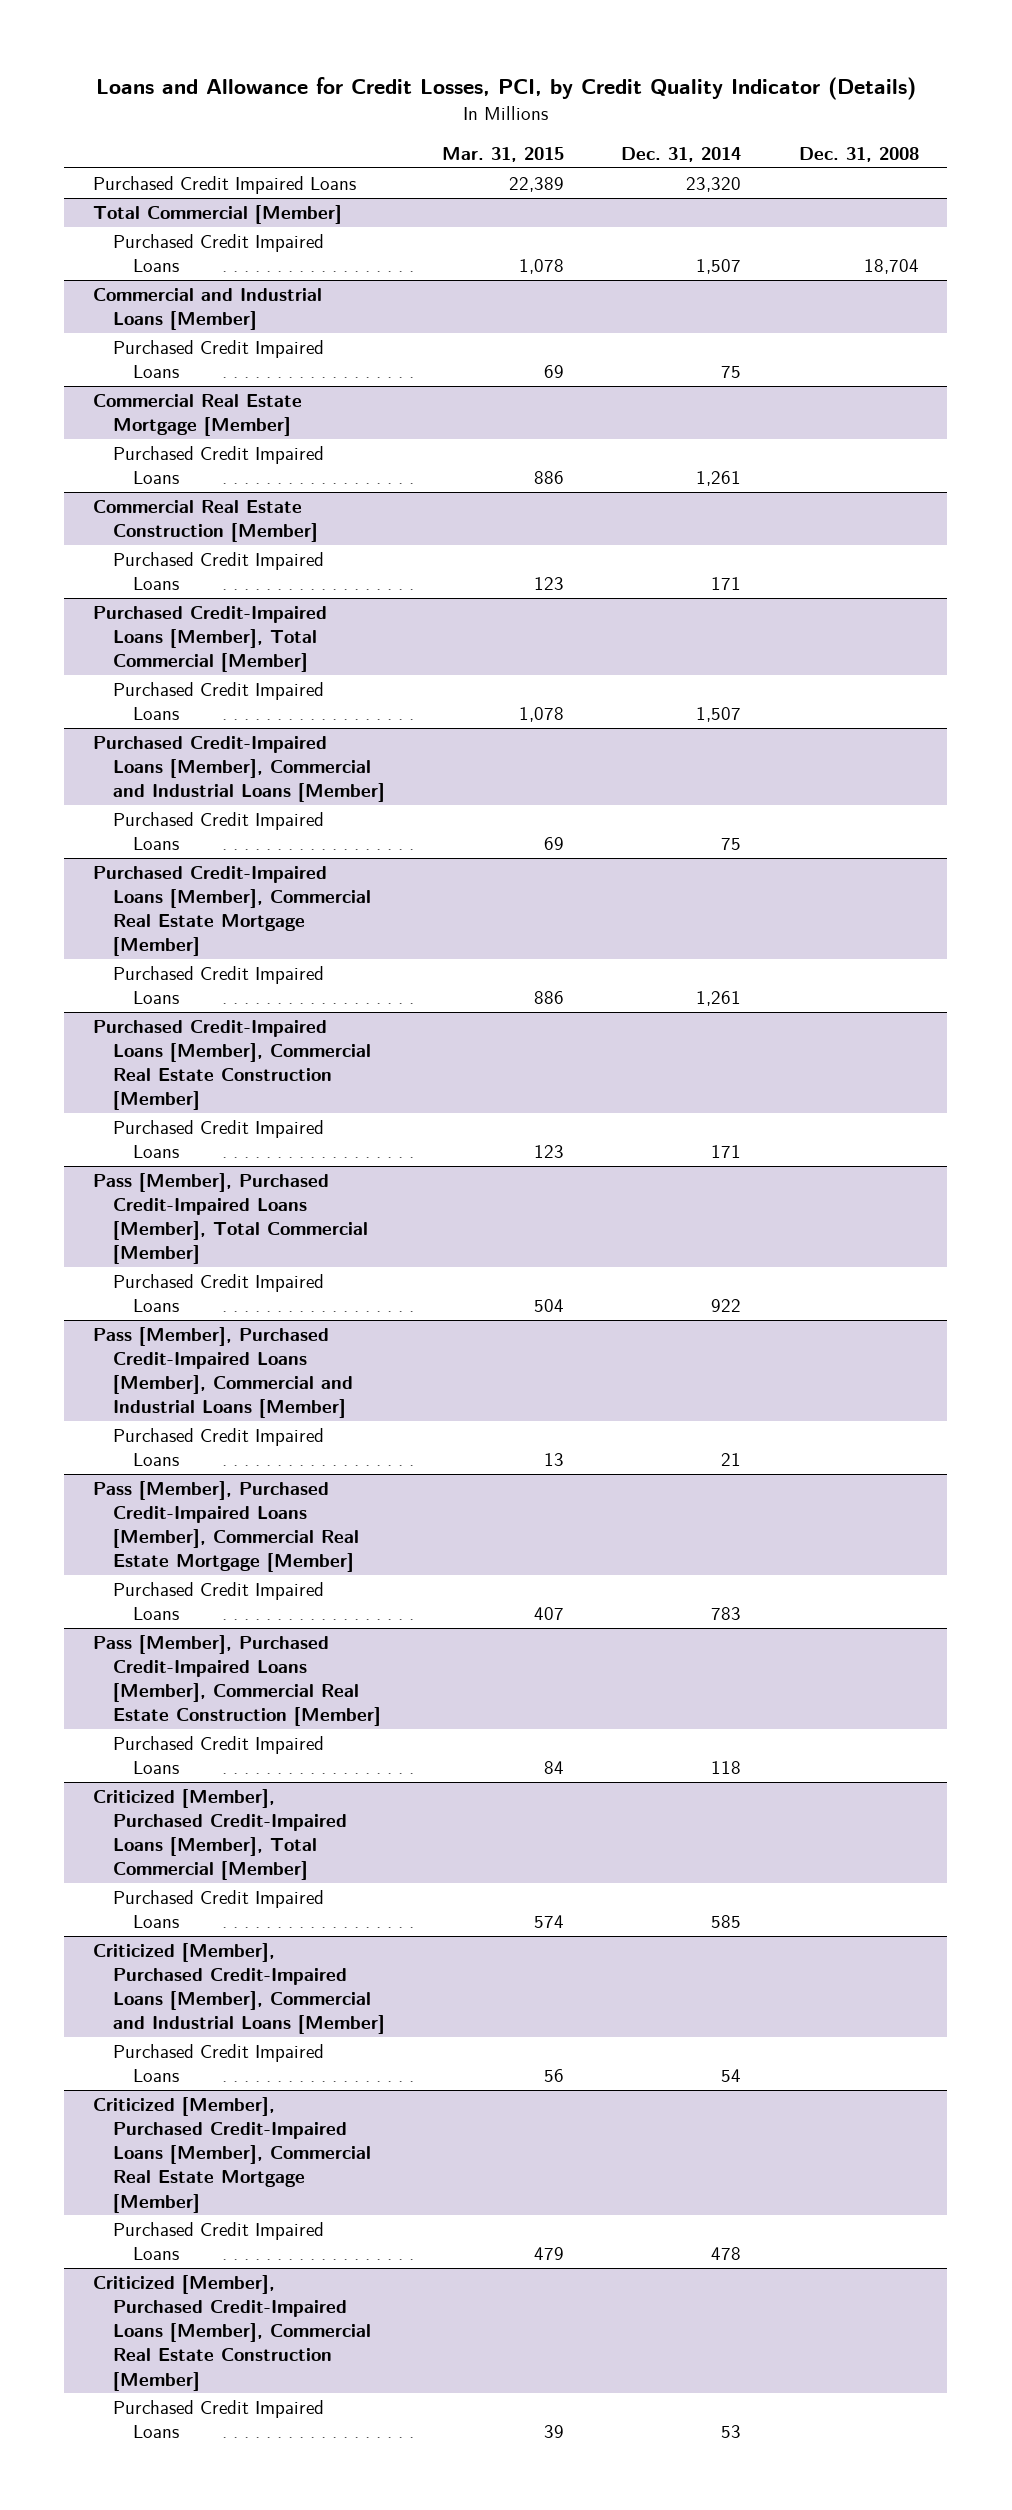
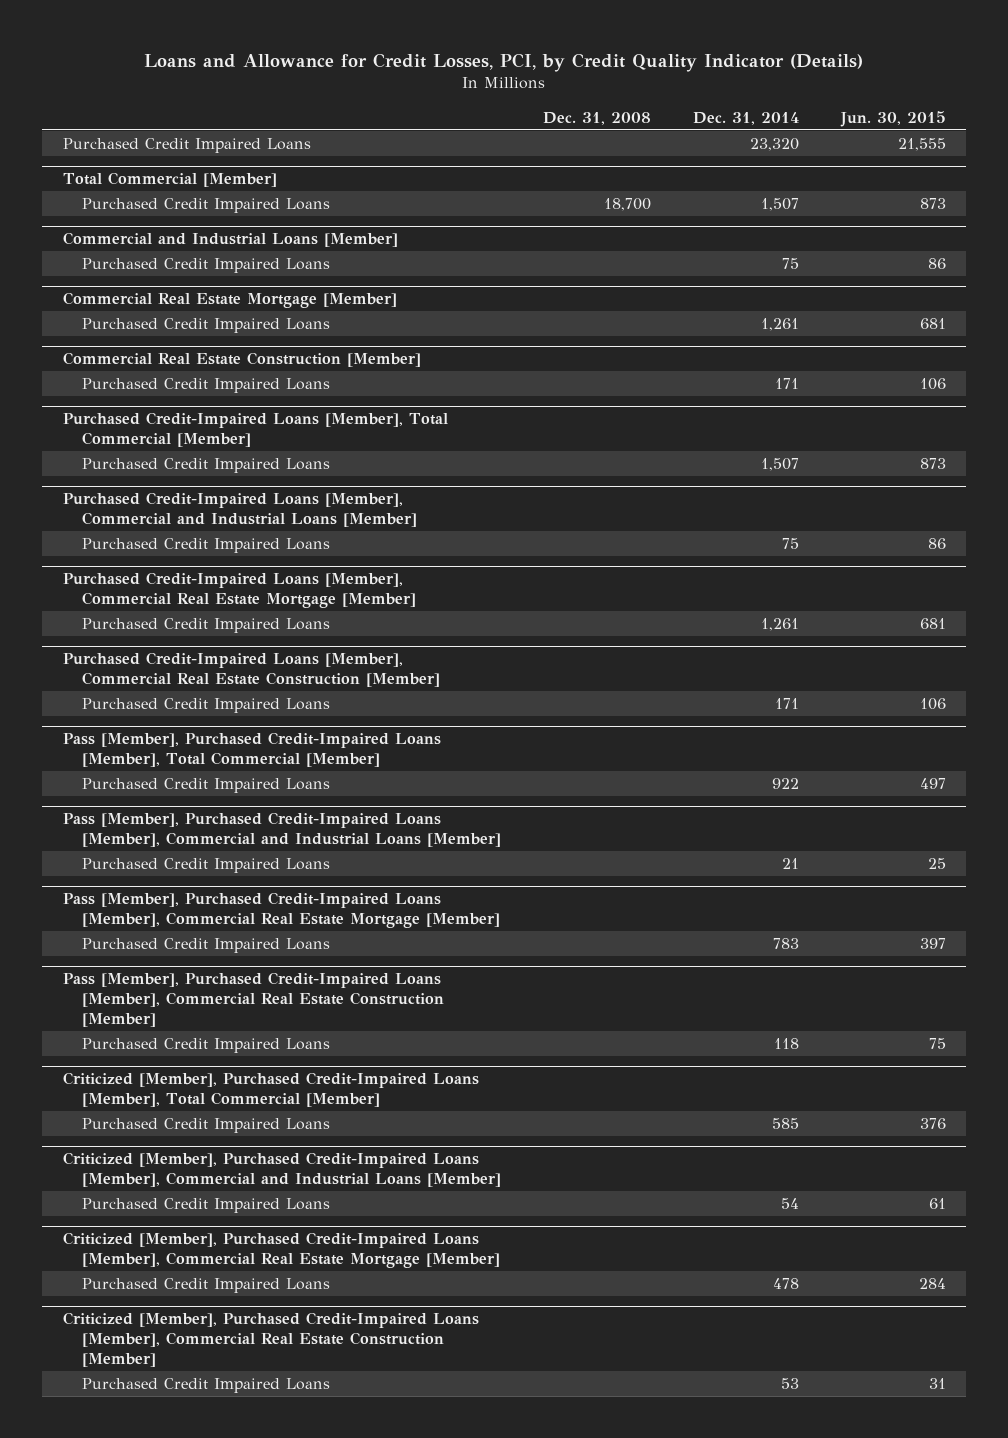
- | Mar. 31, 2015 | Dec. 31, 2014 | Dec. 31, 2008
+ | Dec. 31, 2008 | Dec. 31, 2014 | Jun. 30, 2015
@ Total Commercial [Member]
- Purchased Credit Impaired Loans | 1,078 | 1,507 | 18,704
+ Purchased Credit Impaired Loans | 18,700 | 1,507 | 873

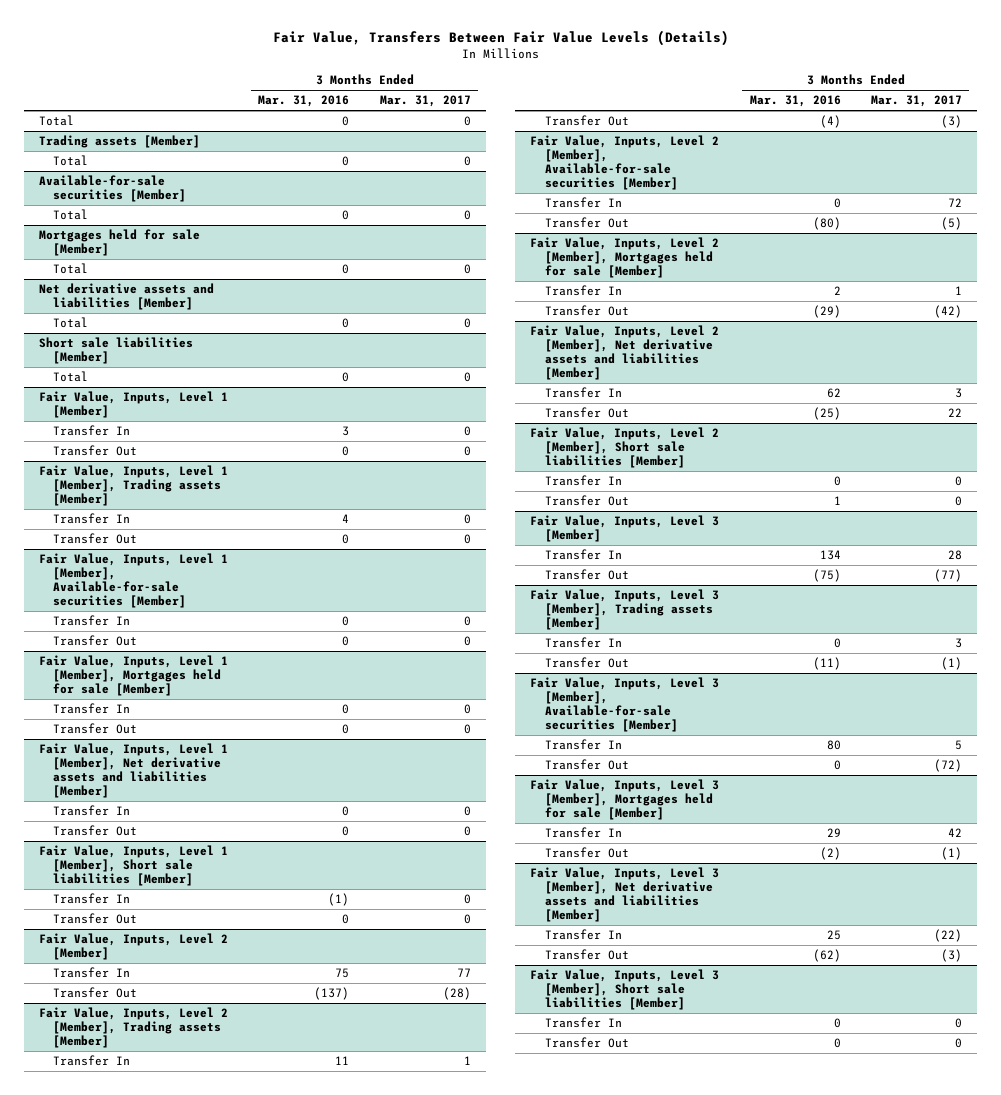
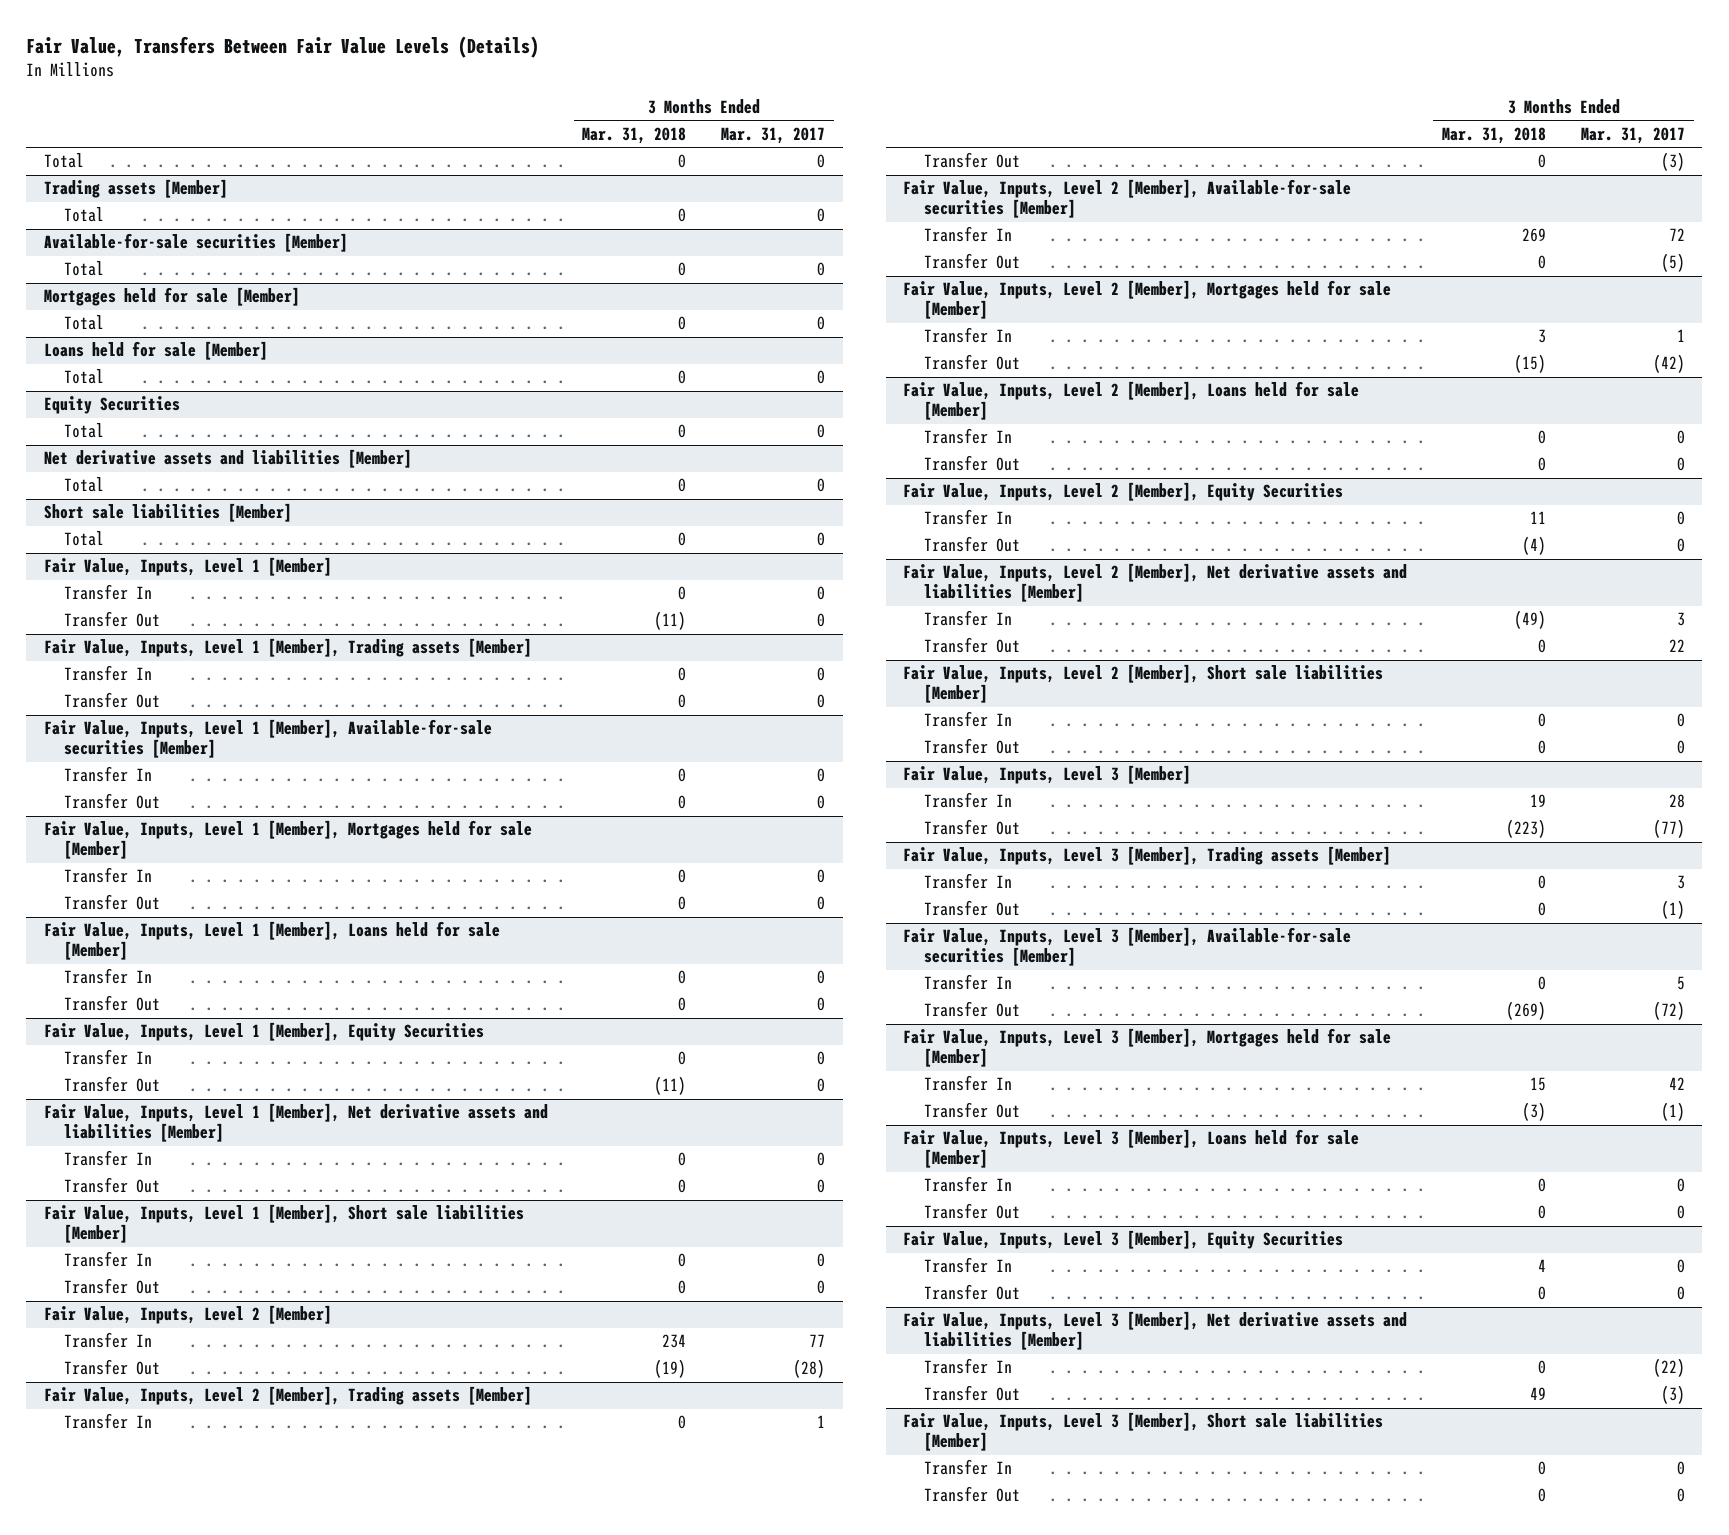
- | 3 Months Ended Mar. 31, 2016 | 3 Months Ended Mar. 31, 2017
+ | 3 Months Ended Mar. 31, 2018 | 3 Months Ended Mar. 31, 2017
+ Loans held for sale [Member]
+ Total | 0 | 0
+ Equity Securities
+ Total | 0 | 0
+ Fair Value, Inputs, Level 1 [Member], Loans held for sale [Member]
+ Transfer In | 0 | 0
+ Transfer Out | 0 | 0
+ Fair Value, Inputs, Level 1 [Member], Equity Securities
+ Transfer In | 0 | 0
+ Transfer Out | (11) | 0
+ Fair Value, Inputs, Level 2 [Member], Loans held for sale [Member]
+ Transfer In | 0 | 0
+ Transfer Out | 0 | 0
+ Fair Value, Inputs, Level 2 [Member], Equity Securities
+ Transfer In | 11 | 0
+ Transfer Out | (4) | 0
+ Fair Value, Inputs, Level 3 [Member], Loans held for sale [Member]
+ Transfer In | 0 | 0
+ Transfer Out | 0 | 0
+ Fair Value, Inputs, Level 3 [Member], Equity Securities
+ Transfer In | 4 | 0
+ Transfer Out | 0 | 0

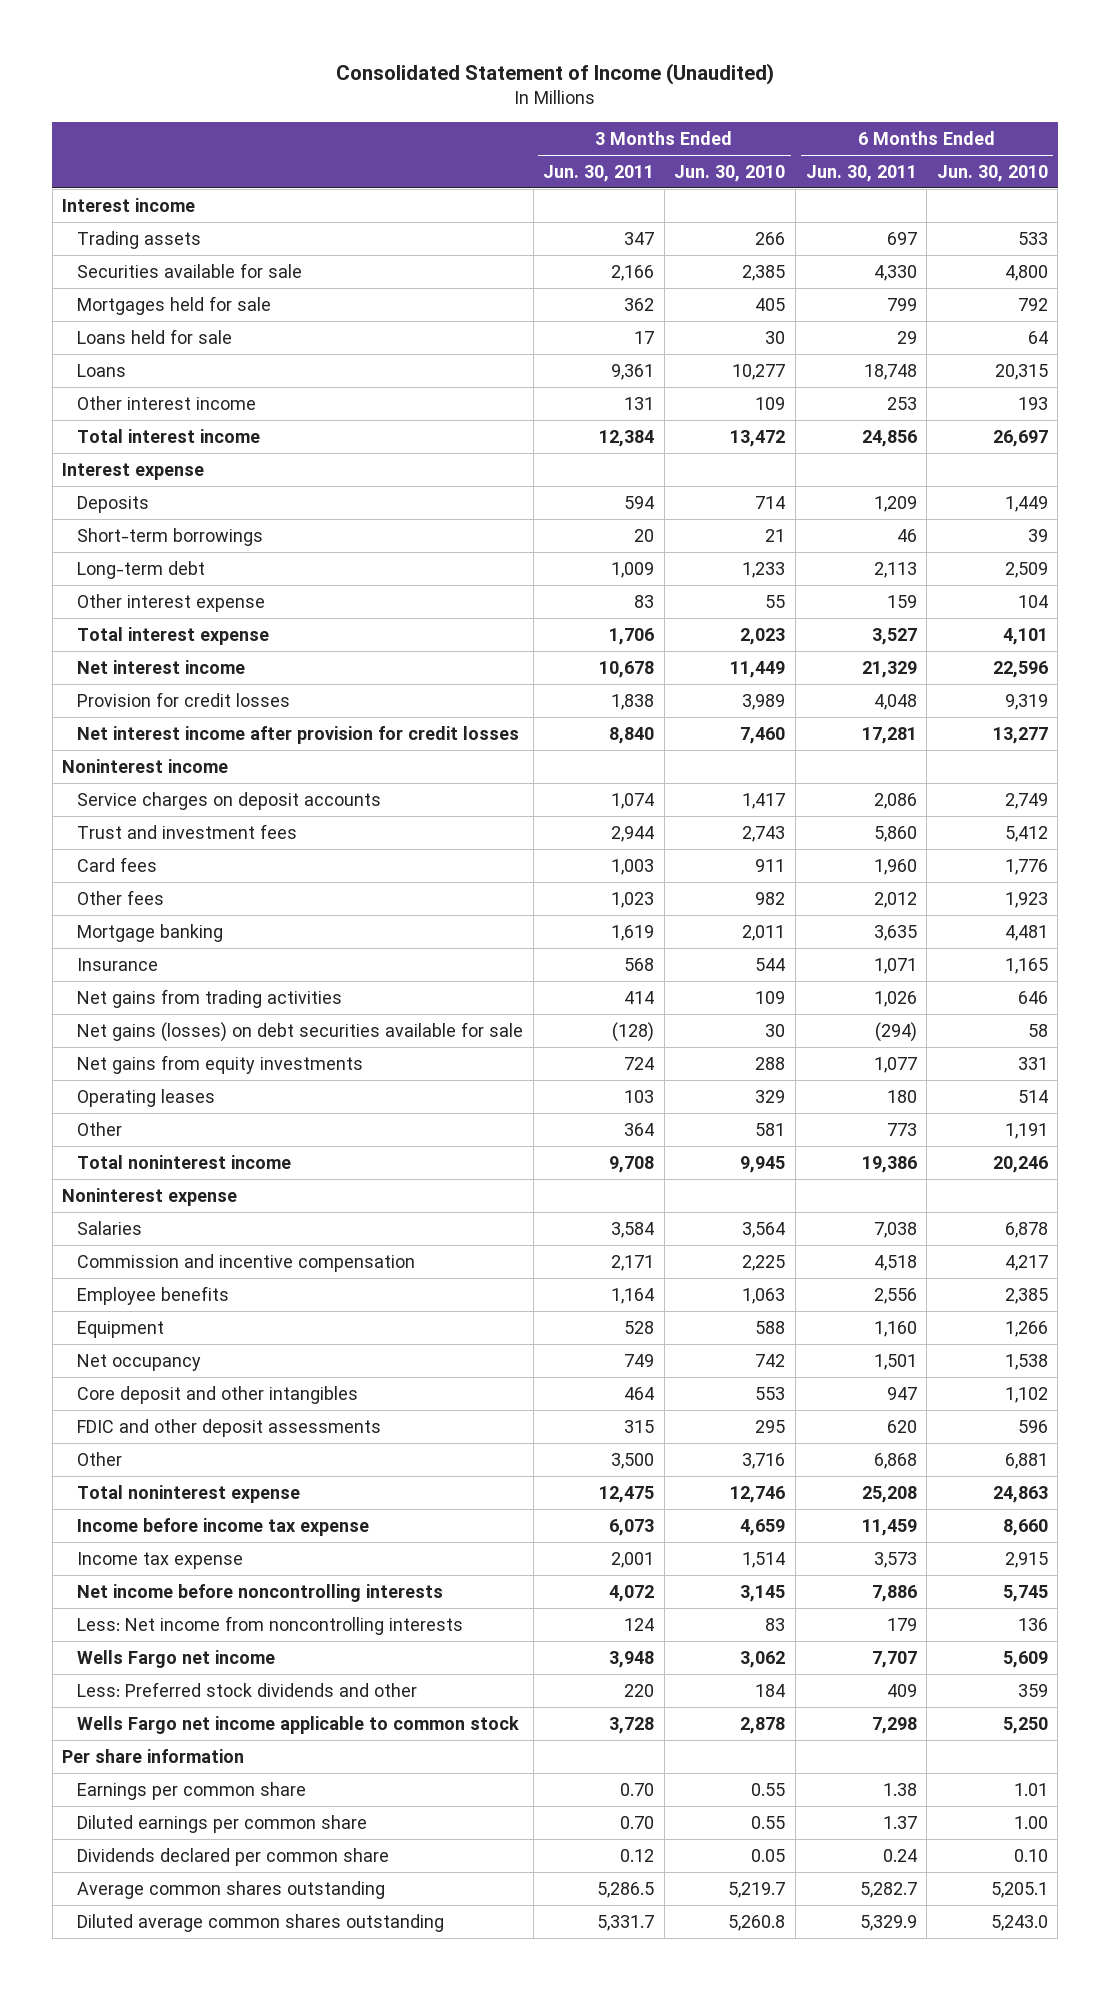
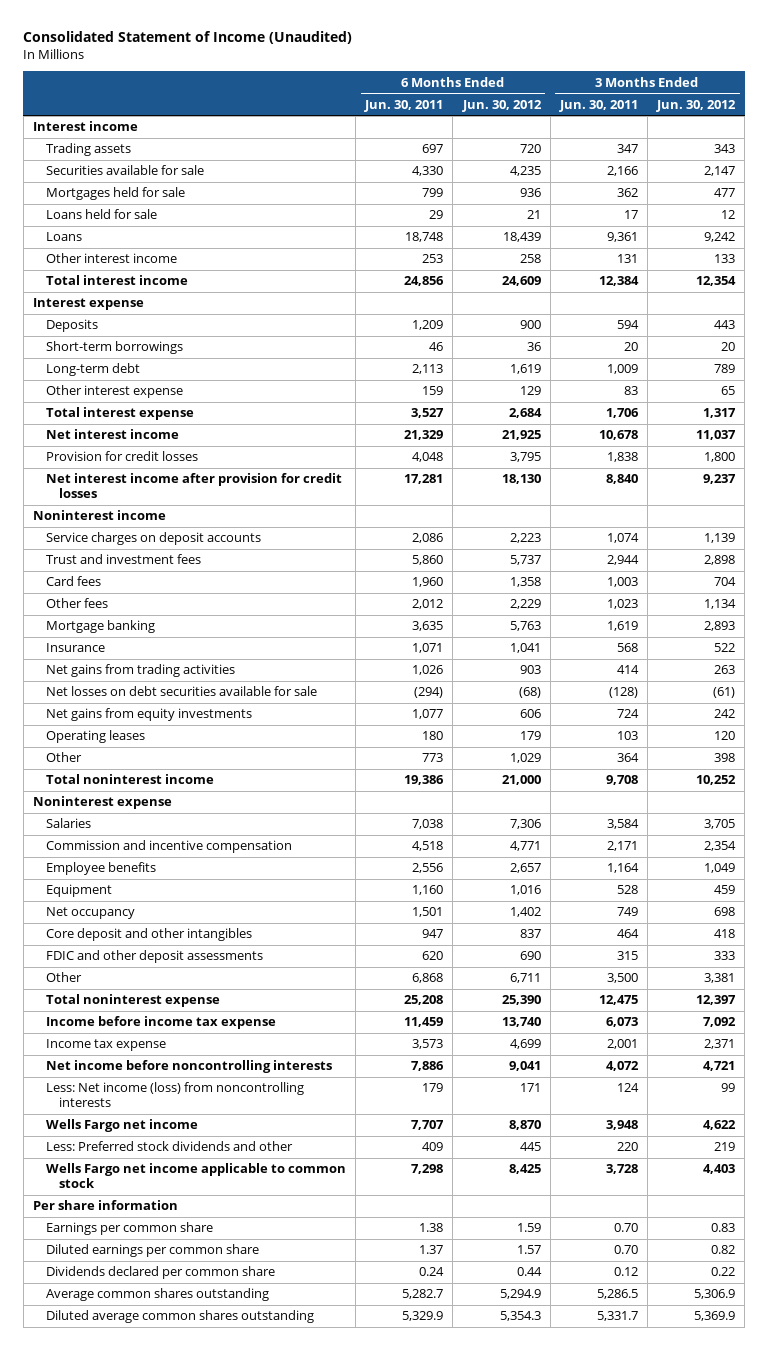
- | 3 Months Ended Jun. 30, 2011 | 3 Months Ended Jun. 30, 2010 | 6 Months Ended Jun. 30, 2011 | 6 Months Ended Jun. 30, 2010
+ | 6 Months Ended Jun. 30, 2011 | 6 Months Ended Jun. 30, 2012 | 3 Months Ended Jun. 30, 2011 | 3 Months Ended Jun. 30, 2012
- Net gains (losses) on debt securities available for sale | (128) | 30 | (294) | 58
+ Net losses on debt securities available for sale | (294) | (68) | (128) | (61)
- Less: Net income from noncontrolling interests | 124 | 83 | 179 | 136
+ Less: Net income (loss) from noncontrolling interests | 179 | 171 | 124 | 99

